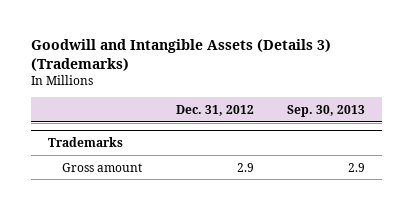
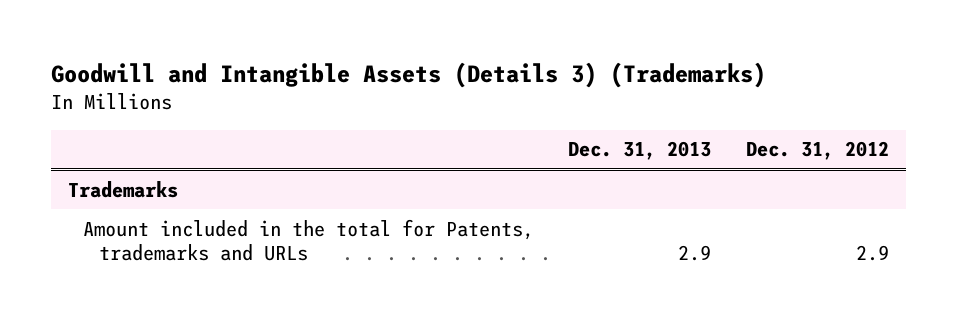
- | Dec. 31, 2012 | Sep. 30, 2013
+ | Dec. 31, 2013 | Dec. 31, 2012
@ Trademarks
- Gross amount | 2.9 | 2.9
+ Amount included in the total for Patents, trademarks and URLs | 2.9 | 2.9

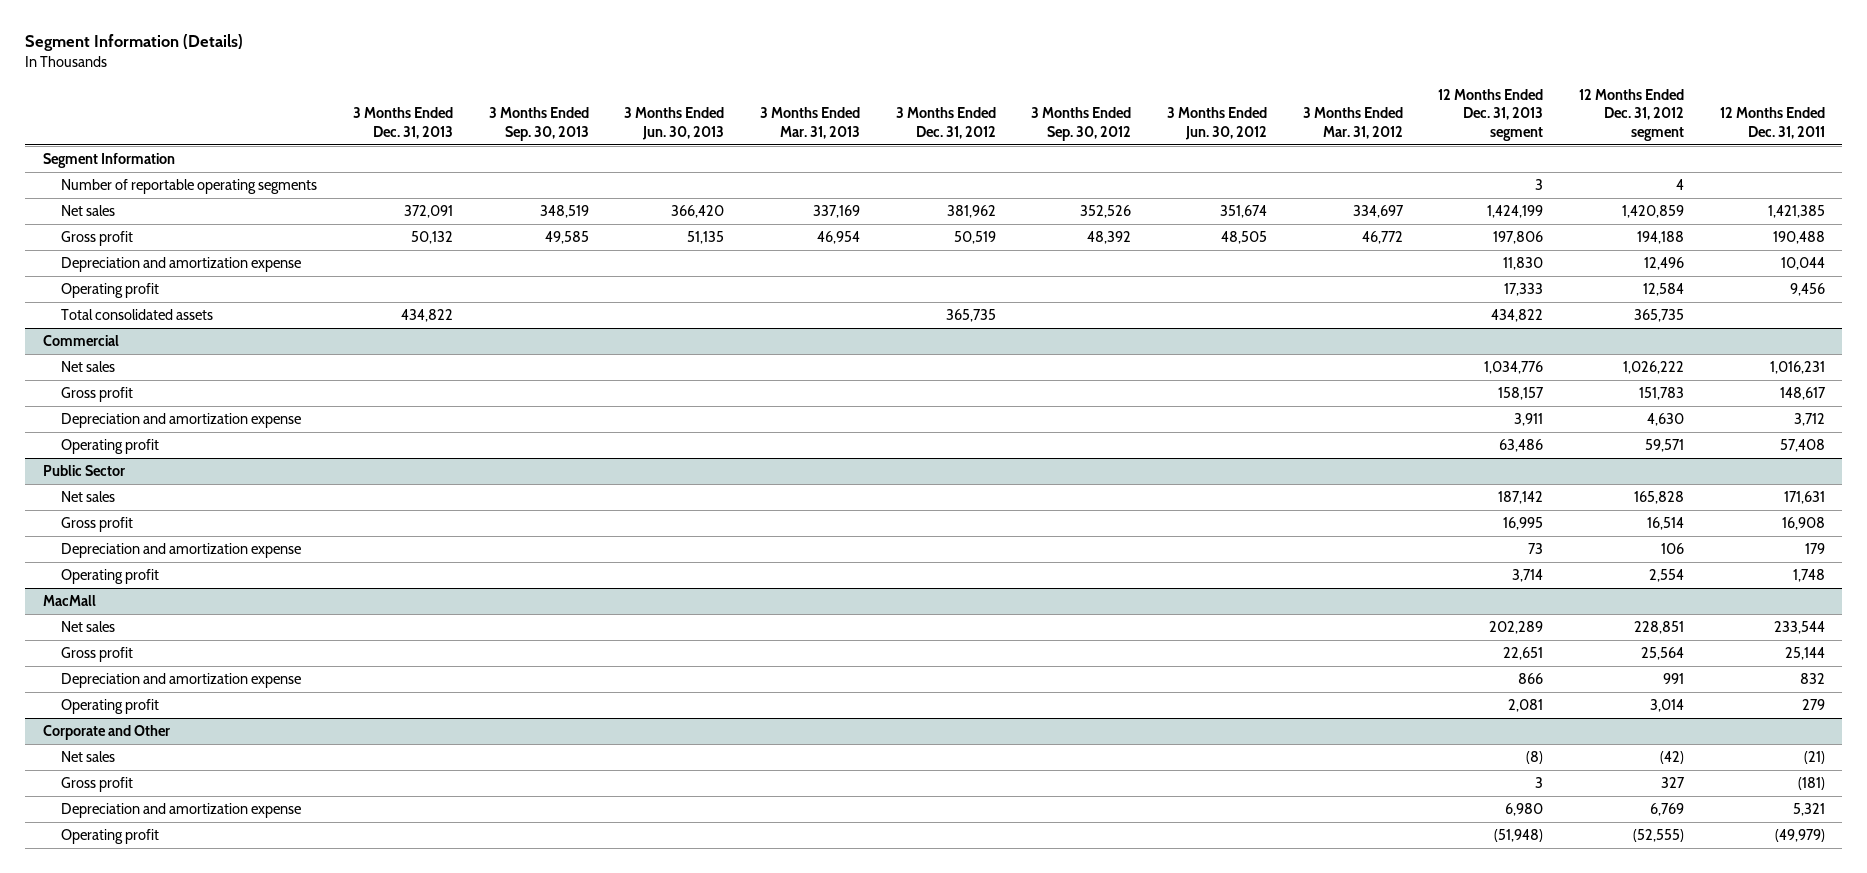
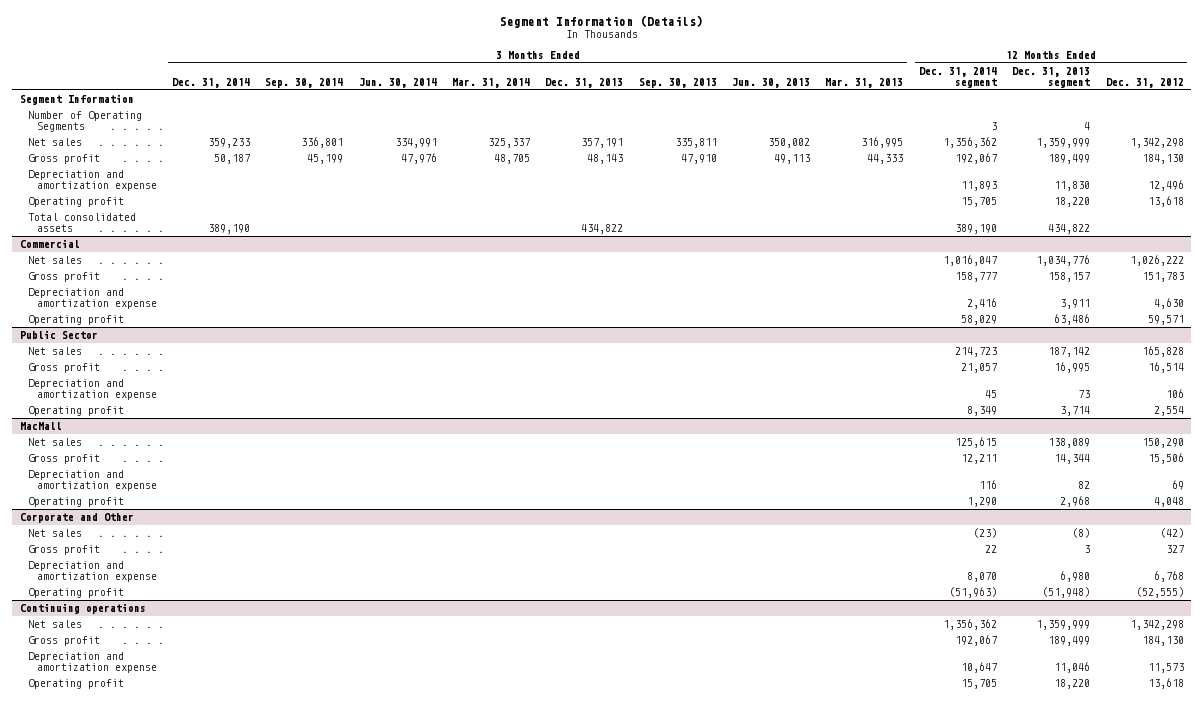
- | 3 Months Ended Dec. 31, 2013 | 3 Months Ended Sep. 30, 2013 | 3 Months Ended Jun. 30, 2013 | 3 Months Ended Mar. 31, 2013 | 3 Months Ended Dec. 31, 2012 | 3 Months Ended Sep. 30, 2012 | 3 Months Ended Jun. 30, 2012 | 3 Months Ended Mar. 31, 2012 | 12 Months Ended Dec. 31, 2013 segment | 12 Months Ended Dec. 31, 2012 segment | 12 Months Ended Dec. 31, 2011
+ | 3 Months Ended Dec. 31, 2014 | 3 Months Ended Sep. 30, 2014 | 3 Months Ended Jun. 30, 2014 | 3 Months Ended Mar. 31, 2014 | 3 Months Ended Dec. 31, 2013 | 3 Months Ended Sep. 30, 2013 | 3 Months Ended Jun. 30, 2013 | 3 Months Ended Mar. 31, 2013 | 12 Months Ended Dec. 31, 2014 segment | 12 Months Ended Dec. 31, 2013 segment | 12 Months Ended Dec. 31, 2012
- Number of reportable operating segments | | | | | | | | | 3 | 4 |
- Net sales | 372,091 | 348,519 | 366,420 | 337,169 | 381,962 | 352,526 | 351,674 | 334,697 | 1,424,199 | 1,420,859 | 1,421,385
- Gross profit | 50,132 | 49,585 | 51,135 | 46,954 | 50,519 | 48,392 | 48,505 | 46,772 | 197,806 | 194,188 | 190,488
+ Number of Operating Segments | | | | | | | | | 3 | 4 |
+ Net sales | 359,233 | 336,801 | 334,991 | 325,337 | 357,191 | 335,811 | 350,002 | 316,995 | 1,356,362 | 1,359,999 | 1,342,298
+ Gross profit | 50,187 | 45,199 | 47,976 | 48,705 | 48,143 | 47,910 | 49,113 | 44,333 | 192,067 | 189,499 | 184,130
- Operating profit | | | | | | | | | 17,333 | 12,584 | 9,456
+ Operating profit | | | | | | | | | 15,705 | 18,220 | 13,618
@ MacMall
- Net sales | | | | | | | | | 202,289 | 228,851 | 233,544
- Gross profit | | | | | | | | | 22,651 | 25,564 | 25,144
- Depreciation and amortization expense | | | | | | | | | 866 | 991 | 832
- Operating profit | | | | | | | | | 2,081 | 3,014 | 279
+ Net sales | | | | | | | | | 125,615 | 138,089 | 150,290
+ Gross profit | | | | | | | | | 12,211 | 14,344 | 15,506
+ Depreciation and amortization expense | | | | | | | | | 116 | 82 | 69
+ Operating profit | | | | | | | | | 1,290 | 2,968 | 4,048
+ Continuing operations
+ Net sales | | | | | | | | | 1,356,362 | 1,359,999 | 1,342,298
+ Gross profit | | | | | | | | | 192,067 | 189,499 | 184,130
+ Depreciation and amortization expense | | | | | | | | | 10,647 | 11,046 | 11,573
+ Operating profit | | | | | | | | | 15,705 | 18,220 | 13,618

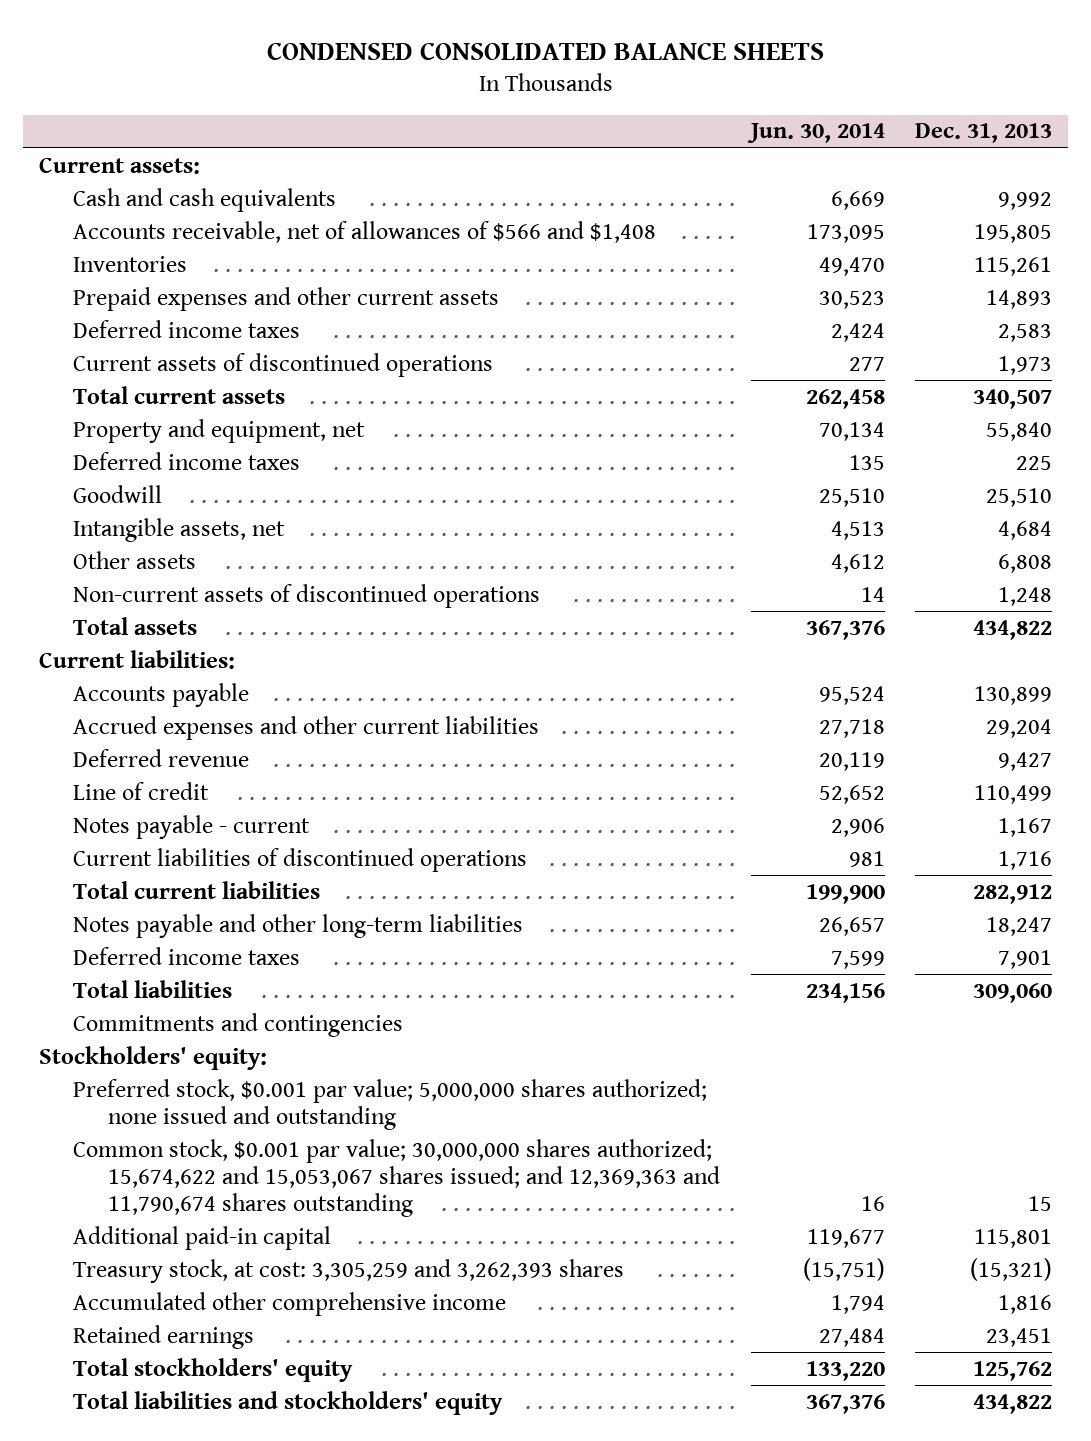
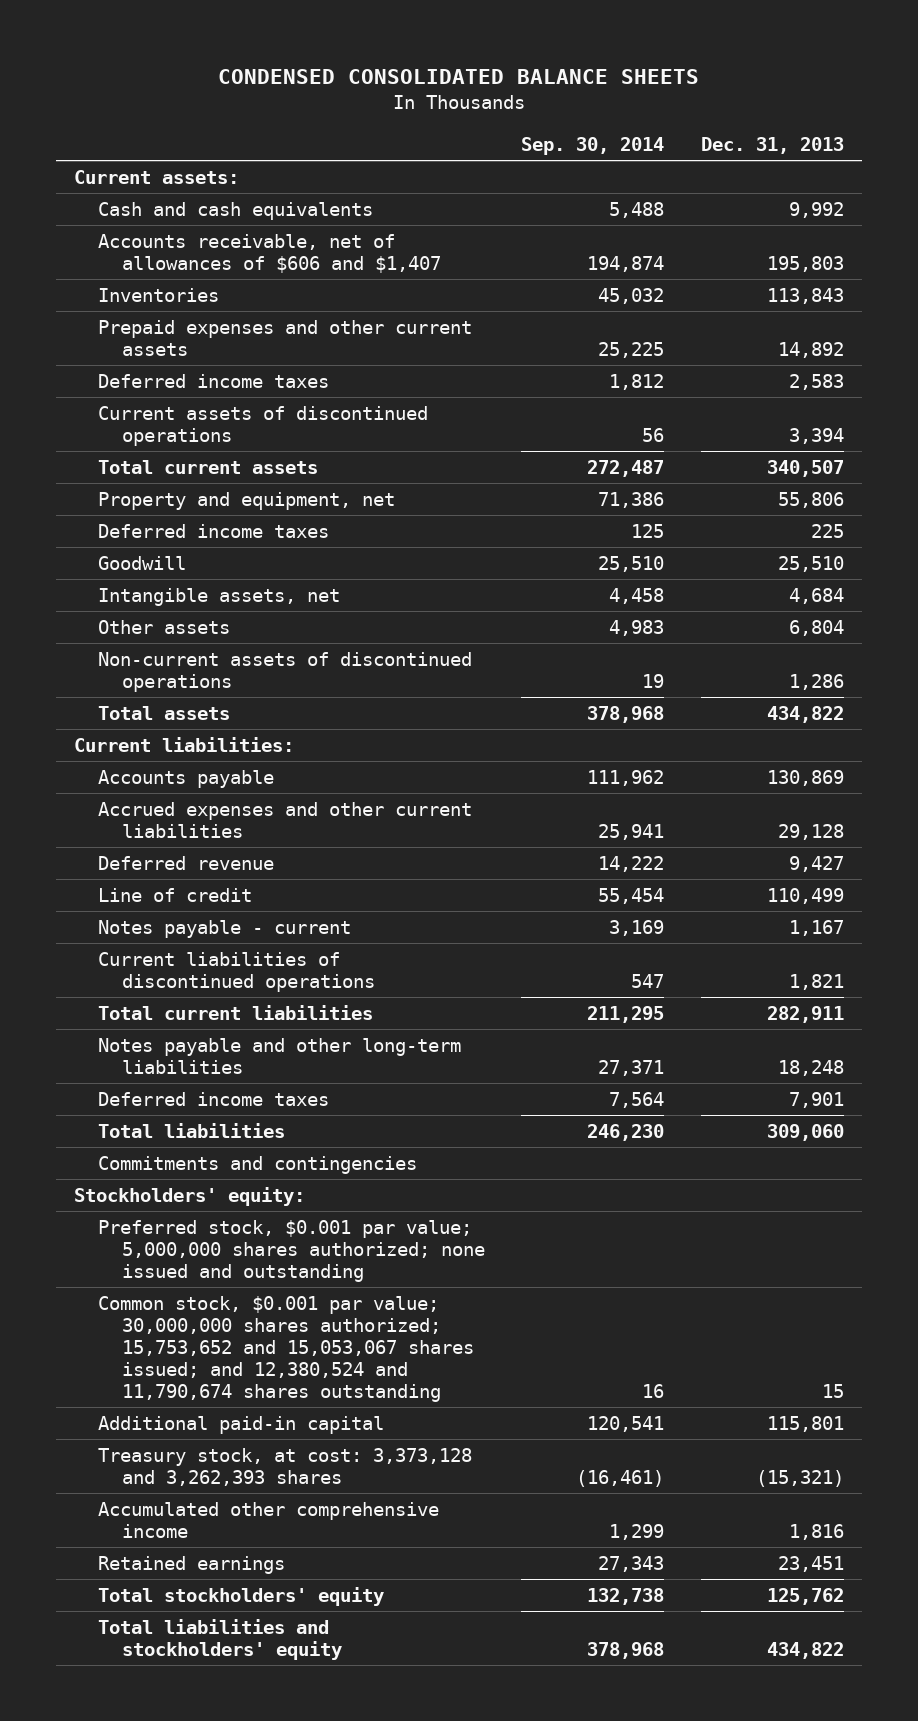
- | Jun. 30, 2014 | Dec. 31, 2013
+ | Sep. 30, 2014 | Dec. 31, 2013
- Accounts receivable, net of allowances of $566 and $1,408 | 173,095 | 195,805
- Inventories | 49,470 | 115,261
- Prepaid expenses and other current assets | 30,523 | 14,893
+ Accounts receivable, net of allowances of $606 and $1,407 | 194,874 | 195,803
+ Inventories | 45,032 | 113,843
+ Prepaid expenses and other current assets | 25,225 | 14,892
- Current assets of discontinued operations | 277 | 1,973
+ Current assets of discontinued operations | 56 | 3,394
- Property and equipment, net | 70,134 | 55,840
+ Property and equipment, net | 71,386 | 55,806
- Other assets | 4,612 | 6,808
- Non-current assets of discontinued operations | 14 | 1,248
+ Other assets | 4,983 | 6,804
+ Non-current assets of discontinued operations | 19 | 1,286
- Accounts payable | 95,524 | 130,899
- Accrued expenses and other current liabilities | 27,718 | 29,204
+ Accounts payable | 111,962 | 130,869
+ Accrued expenses and other current liabilities | 25,941 | 29,128
- Current liabilities of discontinued operations | 981 | 1,716
- Total current liabilities | 199,900 | 282,912
- Notes payable and other long-term liabilities | 26,657 | 18,247
+ Current liabilities of discontinued operations | 547 | 1,821
+ Total current liabilities | 211,295 | 282,911
+ Notes payable and other long-term liabilities | 27,371 | 18,248
- Common stock, $0.001 par value; 30,000,000 shares authorized; 15,674,622 and 15,053,067 shares issued; and 12,369,363 and 11,790,674 shares outstanding | 16 | 15
+ Common stock, $0.001 par value; 30,000,000 shares authorized; 15,753,652 and 15,053,067 shares issued; and 12,380,524 and 11,790,674 shares outstanding | 16 | 15
- Treasury stock, at cost: 3,305,259 and 3,262,393 shares | (15,751) | (15,321)
+ Treasury stock, at cost: 3,373,128 and 3,262,393 shares | (16,461) | (15,321)

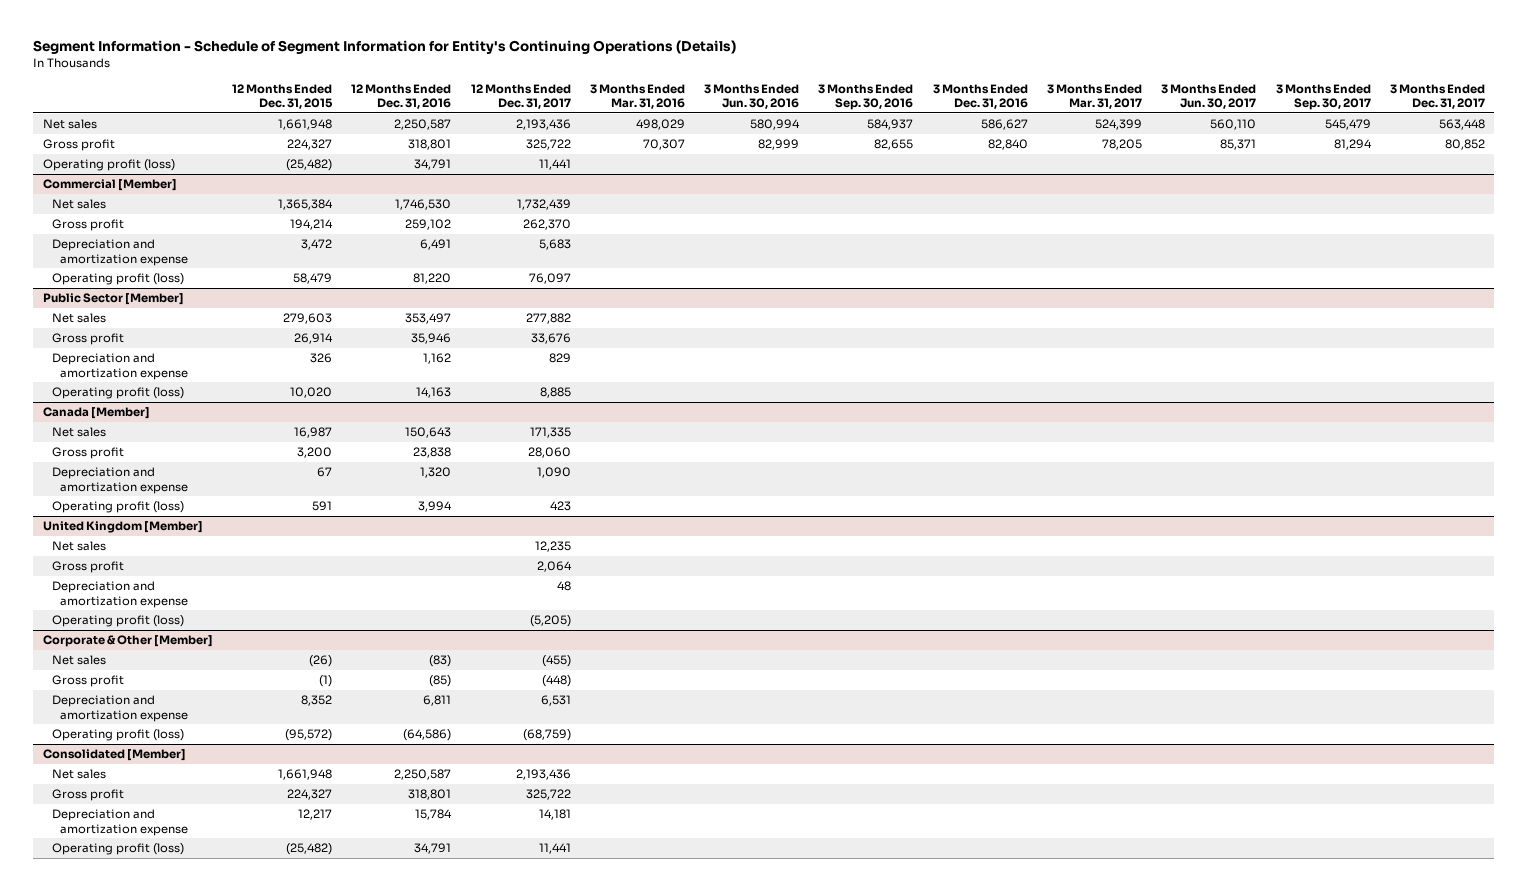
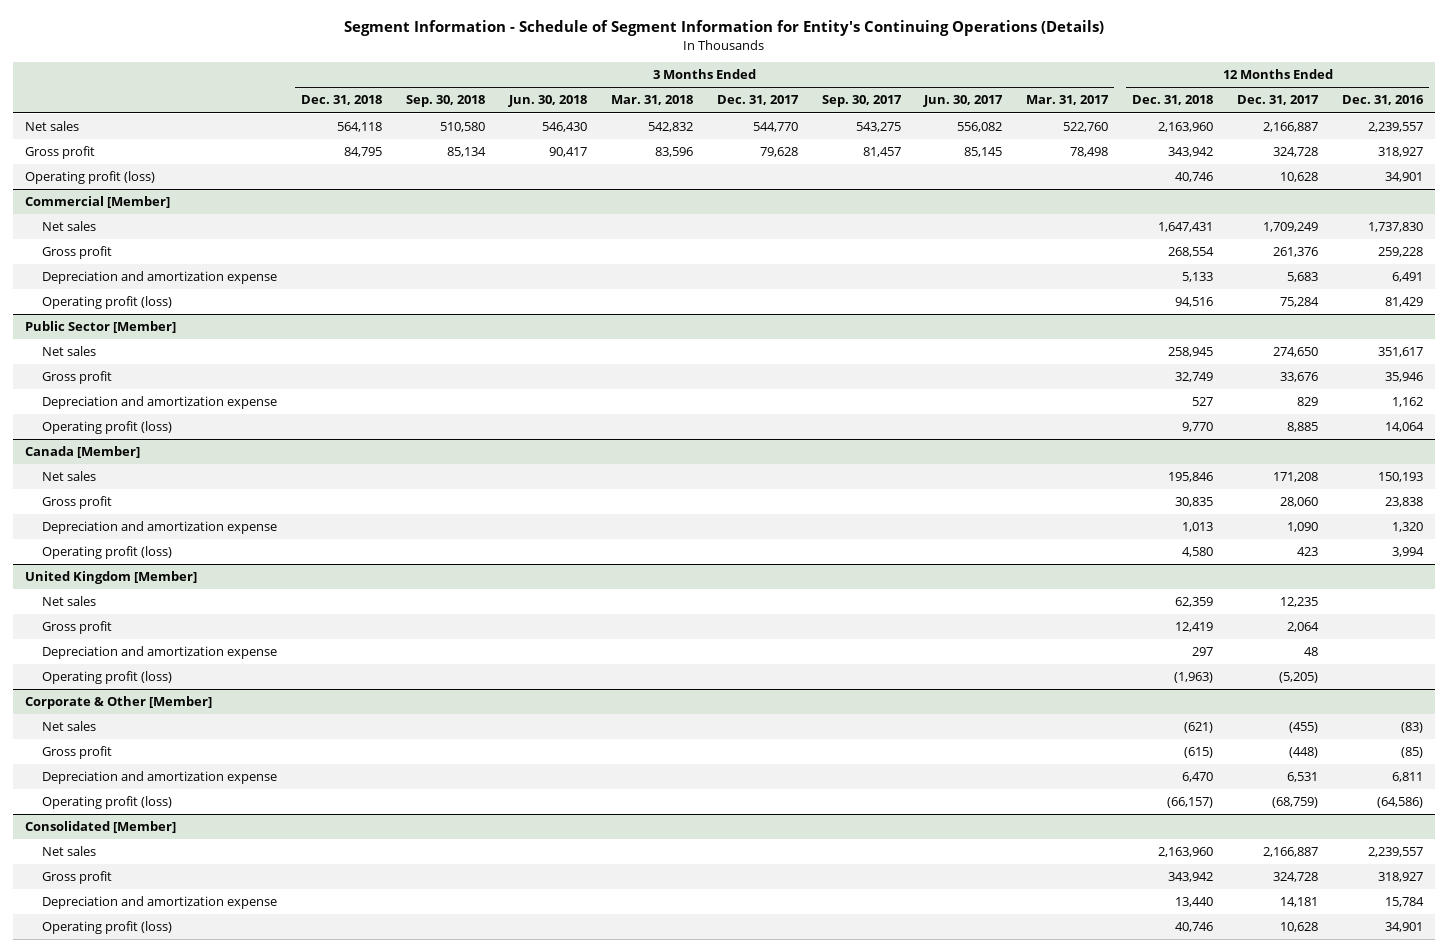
- | 12 Months Ended Dec. 31, 2015 | 12 Months Ended Dec. 31, 2016 | 12 Months Ended Dec. 31, 2017 | 3 Months Ended Mar. 31, 2016 | 3 Months Ended Jun. 30, 2016 | 3 Months Ended Sep. 30, 2016 | 3 Months Ended Dec. 31, 2016 | 3 Months Ended Mar. 31, 2017 | 3 Months Ended Jun. 30, 2017 | 3 Months Ended Sep. 30, 2017 | 3 Months Ended Dec. 31, 2017
+ | 3 Months Ended Dec. 31, 2018 | 3 Months Ended Sep. 30, 2018 | 3 Months Ended Jun. 30, 2018 | 3 Months Ended Mar. 31, 2018 | 3 Months Ended Dec. 31, 2017 | 3 Months Ended Sep. 30, 2017 | 3 Months Ended Jun. 30, 2017 | 3 Months Ended Mar. 31, 2017 | 12 Months Ended Dec. 31, 2018 | 12 Months Ended Dec. 31, 2017 | 12 Months Ended Dec. 31, 2016
- Net sales | 1,661,948 | 2,250,587 | 2,193,436 | 498,029 | 580,994 | 584,937 | 586,627 | 524,399 | 560,110 | 545,479 | 563,448
- Gross profit | 224,327 | 318,801 | 325,722 | 70,307 | 82,999 | 82,655 | 82,840 | 78,205 | 85,371 | 81,294 | 80,852
- Operating profit (loss) | (25,482) | 34,791 | 11,441 | | | | | | | |
+ Net sales | 564,118 | 510,580 | 546,430 | 542,832 | 544,770 | 543,275 | 556,082 | 522,760 | 2,163,960 | 2,166,887 | 2,239,557
+ Gross profit | 84,795 | 85,134 | 90,417 | 83,596 | 79,628 | 81,457 | 85,145 | 78,498 | 343,942 | 324,728 | 318,927
+ Operating profit (loss) | | | | | | | | | 40,746 | 10,628 | 34,901
@ Commercial [Member]
- Net sales | 1,365,384 | 1,746,530 | 1,732,439 | | | | | | | |
- Gross profit | 194,214 | 259,102 | 262,370 | | | | | | | |
+ Net sales | | | | | | | | | 1,647,431 | 1,709,249 | 1,737,830
+ Gross profit | | | | | | | | | 268,554 | 261,376 | 259,228
- Operating profit (loss) | 58,479 | 81,220 | 76,097 | | | | | | | |
+ Operating profit (loss) | | | | | | | | | 94,516 | 75,284 | 81,429
@ Public Sector [Member]
- Net sales | 279,603 | 353,497 | 277,882 | | | | | | | |
+ Net sales | | | | | | | | | 258,945 | 274,650 | 351,617
- Operating profit (loss) | 10,020 | 14,163 | 8,885 | | | | | | | |
+ Operating profit (loss) | | | | | | | | | 9,770 | 8,885 | 14,064
@ Canada [Member]
- Net sales | 16,987 | 150,643 | 171,335 | | | | | | | |
+ Net sales | | | | | | | | | 195,846 | 171,208 | 150,193
@ Consolidated [Member]
- Net sales | 1,661,948 | 2,250,587 | 2,193,436 | | | | | | | |
- Gross profit | 224,327 | 318,801 | 325,722 | | | | | | | |
+ Net sales | | | | | | | | | 2,163,960 | 2,166,887 | 2,239,557
+ Gross profit | | | | | | | | | 343,942 | 324,728 | 318,927
- Operating profit (loss) | (25,482) | 34,791 | 11,441 | | | | | | | |
+ Operating profit (loss) | | | | | | | | | 40,746 | 10,628 | 34,901

